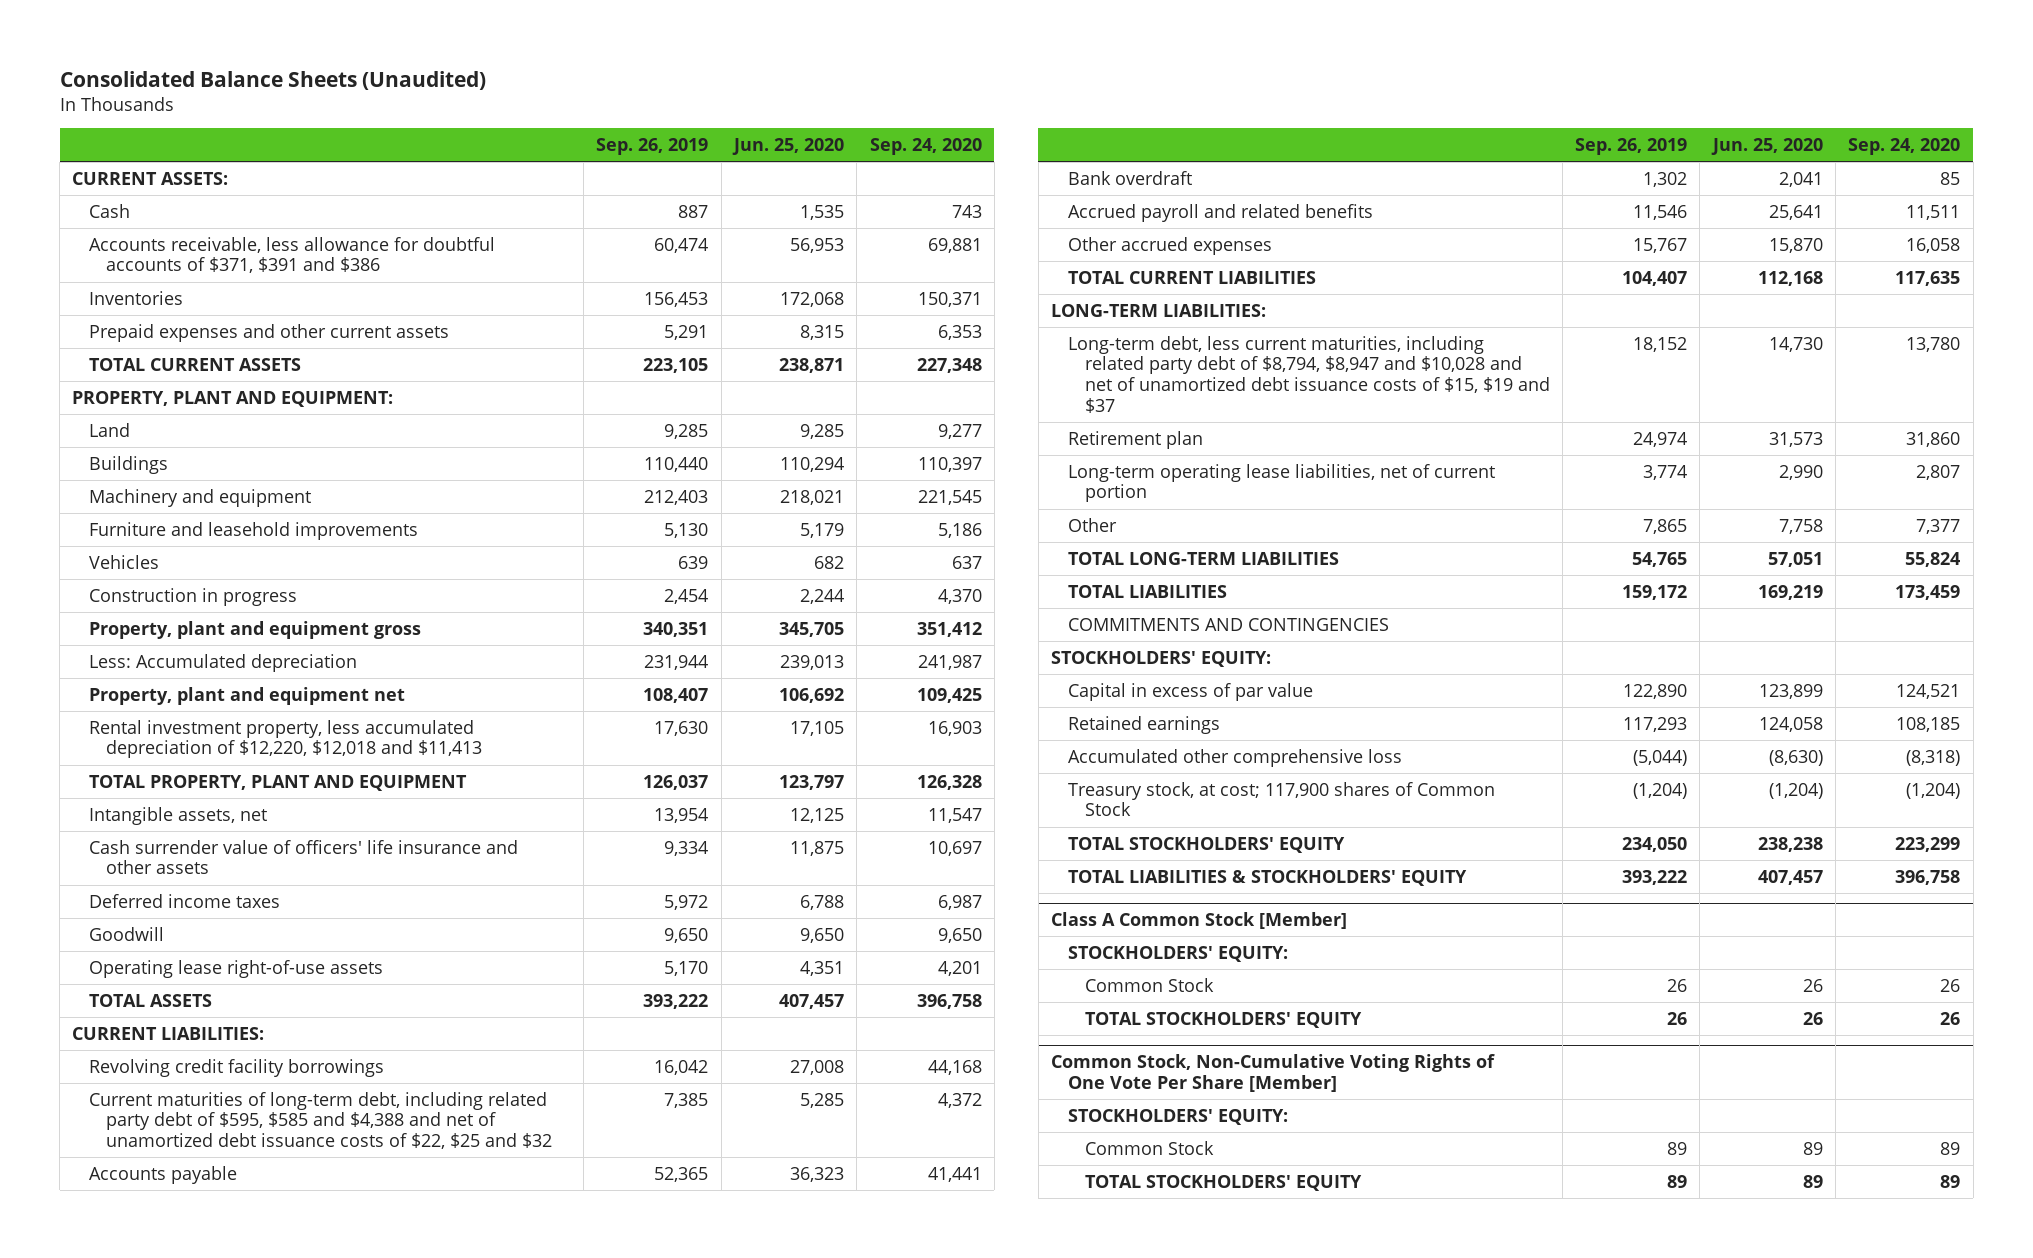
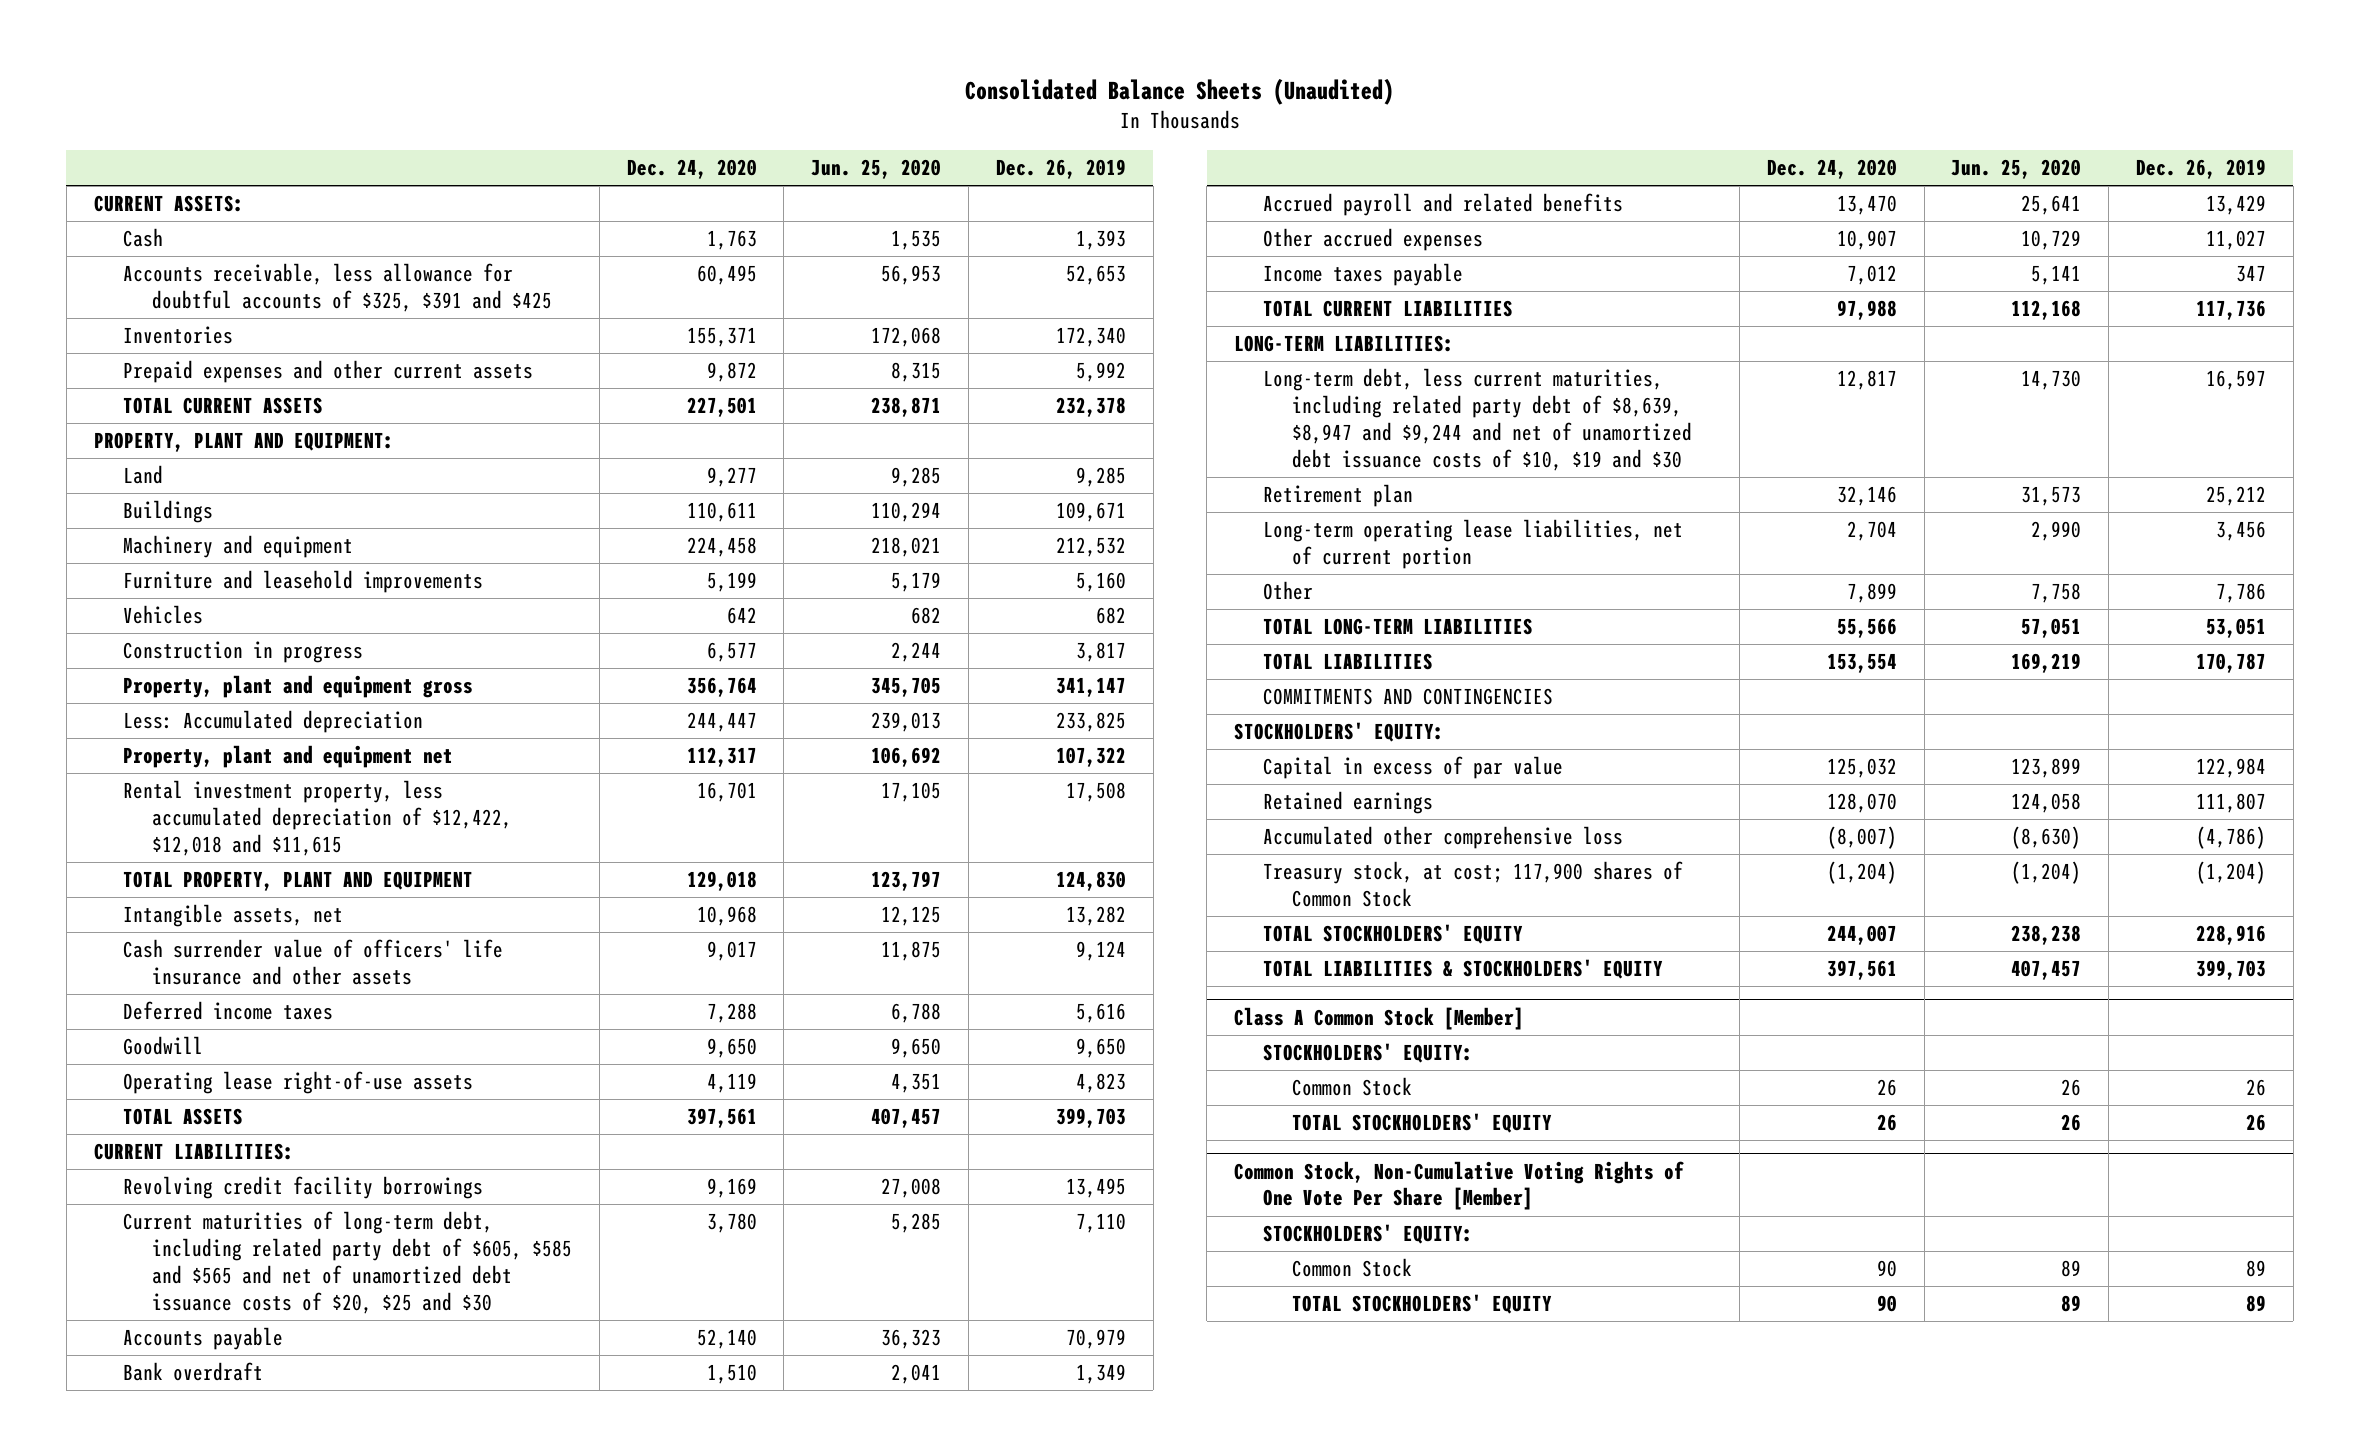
- | Sep. 26, 2019 | Jun. 25, 2020 | Sep. 24, 2020
+ | Dec. 24, 2020 | Jun. 25, 2020 | Dec. 26, 2019
- Accounts receivable, less allowance for doubtful accounts of $371, $391 and $386 | 60,474 | 56,953 | 69,881
+ Accounts receivable, less allowance for doubtful accounts of $325, $391 and $425 | 60,495 | 56,953 | 52,653
- Rental investment property, less accumulated depreciation of $12,220, $12,018 and $11,413 | 17,630 | 17,105 | 16,903
+ Rental investment property, less accumulated depreciation of $12,422, $12,018 and $11,615 | 16,701 | 17,105 | 17,508
- Current maturities of long-term debt, including related party debt of $595, $585 and $4,388 and net of unamortized debt issuance costs of $22, $25 and $32 | 7,385 | 5,285 | 4,372
+ Current maturities of long-term debt, including related party debt of $605, $585 and $565 and net of unamortized debt issuance costs of $20, $25 and $30 | 3,780 | 5,285 | 7,110
- Other accrued expenses | 15,767 | 15,870 | 16,058
+ Other accrued expenses | 10,907 | 10,729 | 11,027
+ Income taxes payable | 7,012 | 5,141 | 347
- Long-term debt, less current maturities, including related party debt of $8,794, $8,947 and $10,028 and net of unamortized debt issuance costs of $15, $19 and $37 | 18,152 | 14,730 | 13,780
+ Long-term debt, less current maturities, including related party debt of $8,639, $8,947 and $9,244 and net of unamortized debt issuance costs of $10, $19 and $30 | 12,817 | 14,730 | 16,597

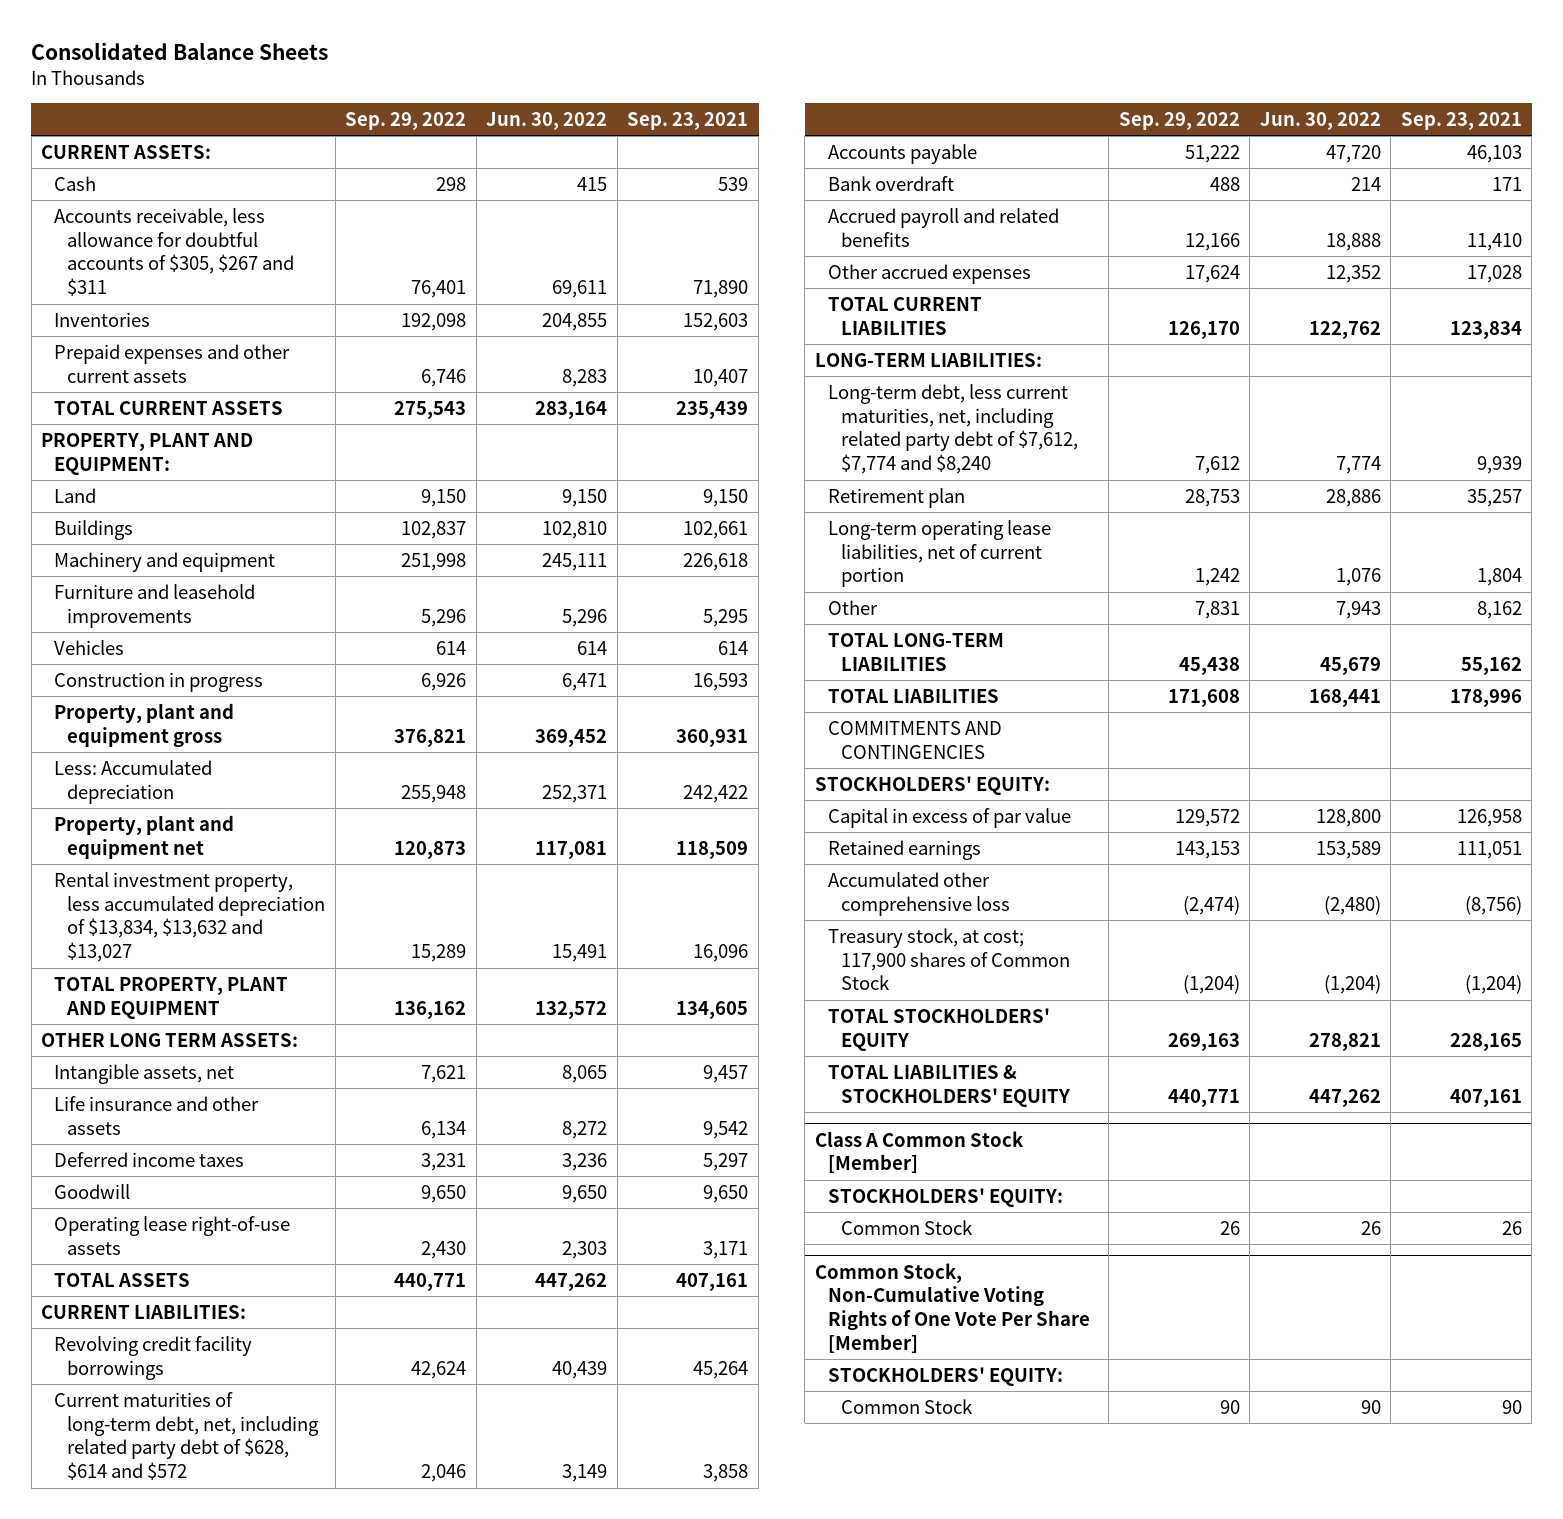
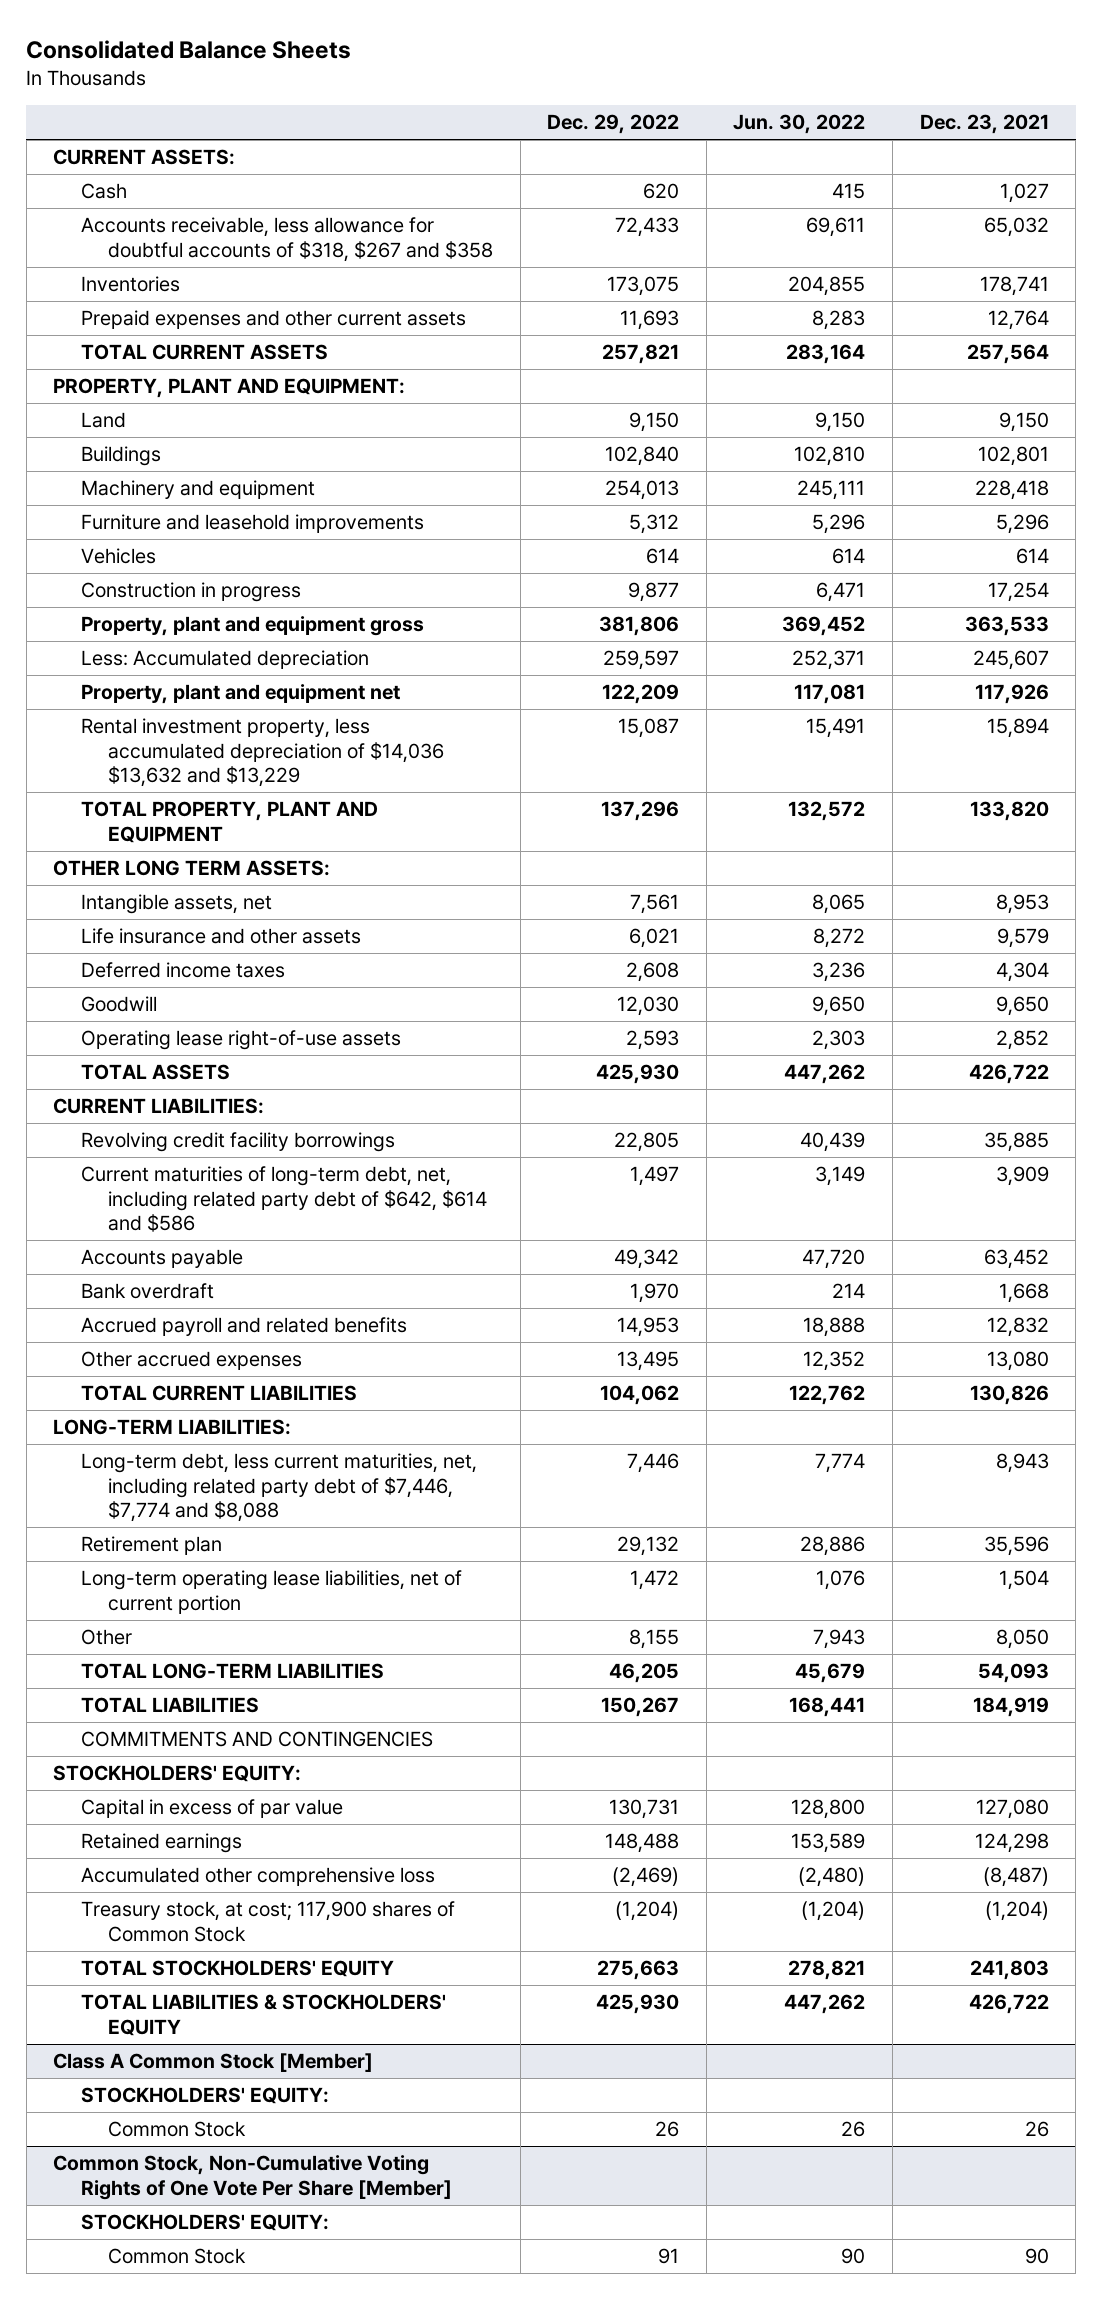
- | Sep. 29, 2022 | Jun. 30, 2022 | Sep. 23, 2021
+ | Dec. 29, 2022 | Jun. 30, 2022 | Dec. 23, 2021
- Accounts receivable, less allowance for doubtful accounts of $305, $267 and $311 | 76,401 | 69,611 | 71,890
+ Accounts receivable, less allowance for doubtful accounts of $318, $267 and $358 | 72,433 | 69,611 | 65,032
- Rental investment property, less accumulated depreciation of $13,834, $13,632 and $13,027 | 15,289 | 15,491 | 16,096
+ Rental investment property, less accumulated depreciation of $14,036 $13,632 and $13,229 | 15,087 | 15,491 | 15,894
- Current maturities of long-term debt, net, including related party debt of $628, $614 and $572 | 2,046 | 3,149 | 3,858
+ Current maturities of long-term debt, net, including related party debt of $642, $614 and $586 | 1,497 | 3,149 | 3,909
- Long-term debt, less current maturities, net, including related party debt of $7,612, $7,774 and $8,240 | 7,612 | 7,774 | 9,939
+ Long-term debt, less current maturities, net, including related party debt of $7,446, $7,774 and $8,088 | 7,446 | 7,774 | 8,943

